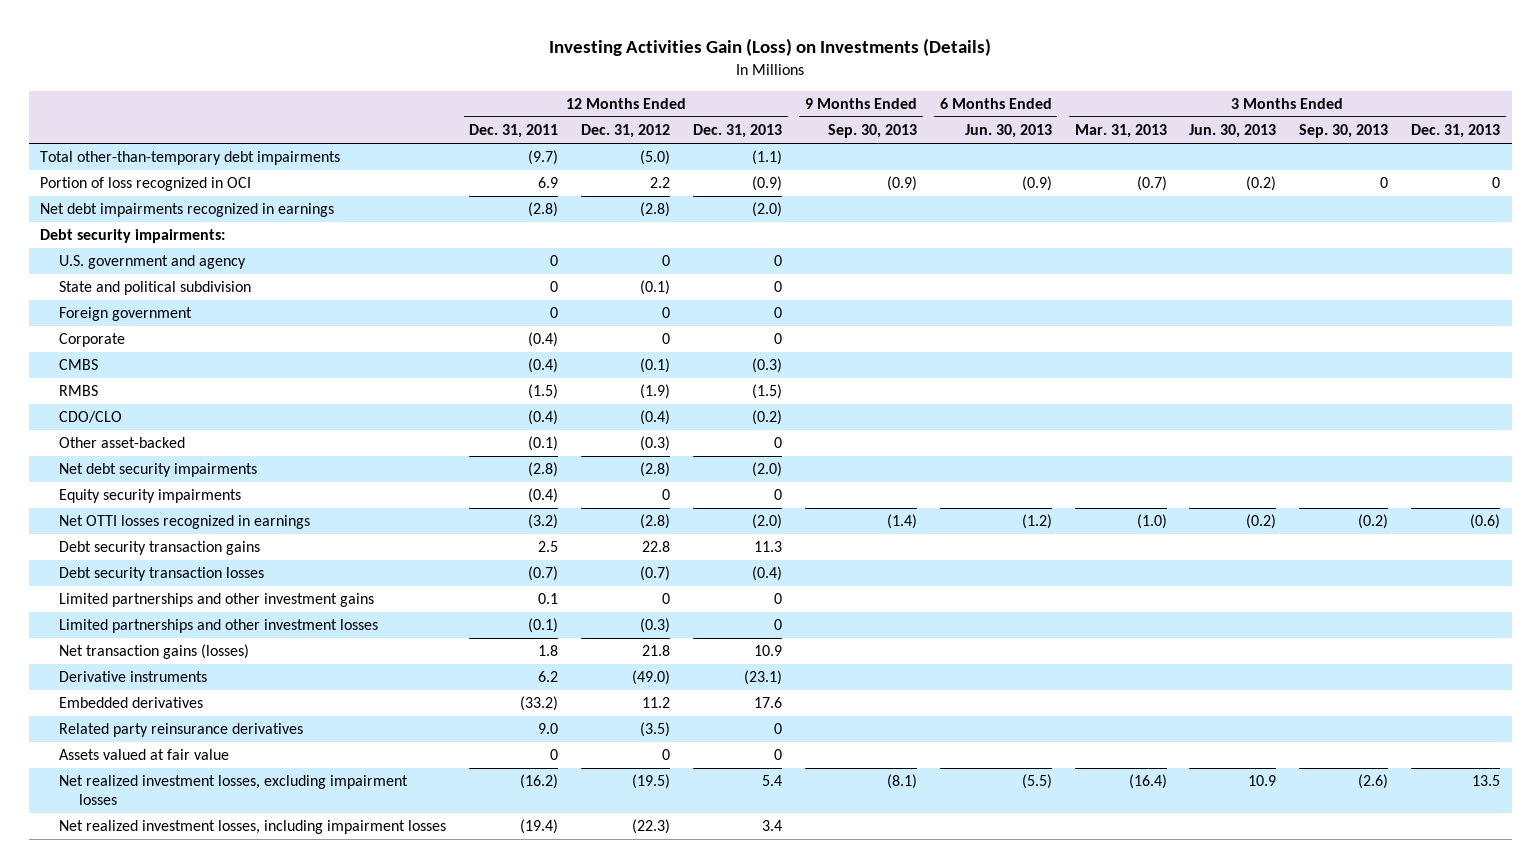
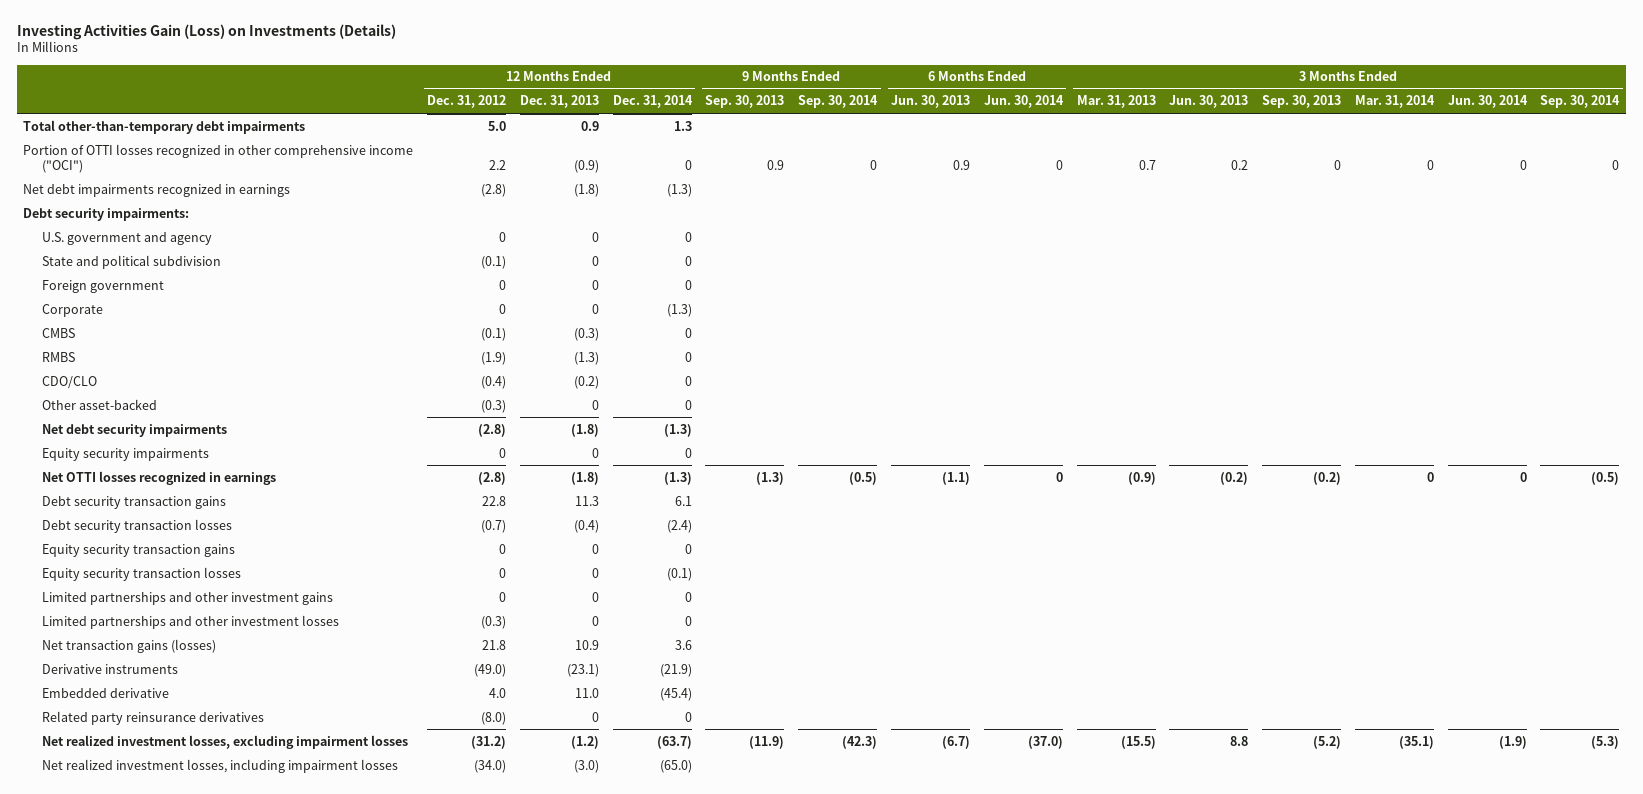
- | 12 Months Ended Dec. 31, 2011 | 12 Months Ended Dec. 31, 2012 | 12 Months Ended Dec. 31, 2013 | 9 Months Ended Sep. 30, 2013 | 6 Months Ended Jun. 30, 2013 | 3 Months Ended Mar. 31, 2013 | 3 Months Ended Jun. 30, 2013 | 3 Months Ended Sep. 30, 2013 | 3 Months Ended Dec. 31, 2013
+ | 12 Months Ended Dec. 31, 2012 | 12 Months Ended Dec. 31, 2013 | 12 Months Ended Dec. 31, 2014 | 9 Months Ended Sep. 30, 2013 | 9 Months Ended Sep. 30, 2014 | 6 Months Ended Jun. 30, 2013 | 6 Months Ended Jun. 30, 2014 | 3 Months Ended Mar. 31, 2013 | 3 Months Ended Jun. 30, 2013 | 3 Months Ended Sep. 30, 2013 | 3 Months Ended Mar. 31, 2014 | 3 Months Ended Jun. 30, 2014 | 3 Months Ended Sep. 30, 2014
- Total other-than-temporary debt impairments | (9.7) | (5.0) | (1.1) | | | | | |
- Portion of loss recognized in OCI | 6.9 | 2.2 | (0.9) | (0.9) | (0.9) | (0.7) | (0.2) | 0 | 0
- Net debt impairments recognized in earnings | (2.8) | (2.8) | (2.0) | | | | | |
+ Total other-than-temporary debt impairments | 5.0 | 0.9 | 1.3 | | | | | | | | | |
+ Portion of OTTI losses recognized in other comprehensive income ("OCI") | 2.2 | (0.9) | 0 | 0.9 | 0 | 0.9 | 0 | 0.7 | 0.2 | 0 | 0 | 0 | 0
+ Net debt impairments recognized in earnings | (2.8) | (1.8) | (1.3) | | | | | | | | | |
- RMBS | (1.5) | (1.9) | (1.5) | | | | | |
+ RMBS | (1.9) | (1.3) | 0 | | | | | | | | | |
- Net debt security impairments | (2.8) | (2.8) | (2.0) | | | | | |
+ Net debt security impairments | (2.8) | (1.8) | (1.3) | | | | | | | | | |
- Net OTTI losses recognized in earnings | (3.2) | (2.8) | (2.0) | (1.4) | (1.2) | (1.0) | (0.2) | (0.2) | (0.6)
+ Net OTTI losses recognized in earnings | (2.8) | (1.8) | (1.3) | (1.3) | (0.5) | (1.1) | 0 | (0.9) | (0.2) | (0.2) | 0 | 0 | (0.5)
+ Equity security transaction gains | 0 | 0 | 0 | | | | | | | | | |
+ Equity security transaction losses | 0 | 0 | (0.1) | | | | | | | | | |
- Embedded derivatives | (33.2) | 11.2 | 17.6 | | | | | |
- Related party reinsurance derivatives | 9.0 | (3.5) | 0 | | | | | |
- Assets valued at fair value | 0 | 0 | 0 | | | | | |
- Net realized investment losses, excluding impairment losses | (16.2) | (19.5) | 5.4 | (8.1) | (5.5) | (16.4) | 10.9 | (2.6) | 13.5
- Net realized investment losses, including impairment losses | (19.4) | (22.3) | 3.4 | | | | | |
+ Embedded derivative | 4.0 | 11.0 | (45.4) | | | | | | | | | |
+ Related party reinsurance derivatives | (8.0) | 0 | 0 | | | | | | | | | |
+ Net realized investment losses, excluding impairment losses | (31.2) | (1.2) | (63.7) | (11.9) | (42.3) | (6.7) | (37.0) | (15.5) | 8.8 | (5.2) | (35.1) | (1.9) | (5.3)
+ Net realized investment losses, including impairment losses | (34.0) | (3.0) | (65.0) | | | | | | | | | |

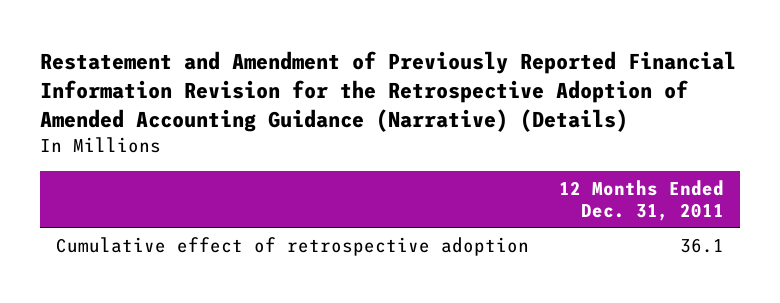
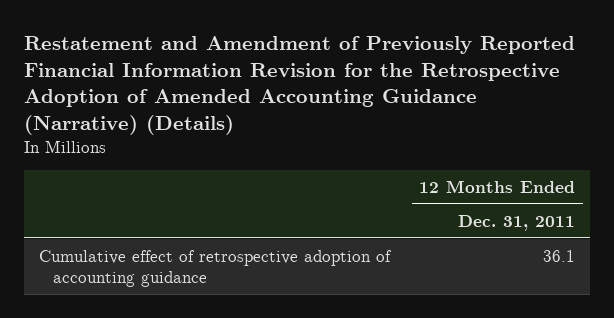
- Cumulative effect of retrospective adoption | 36.1
+ Cumulative effect of retrospective adoption of accounting guidance | 36.1

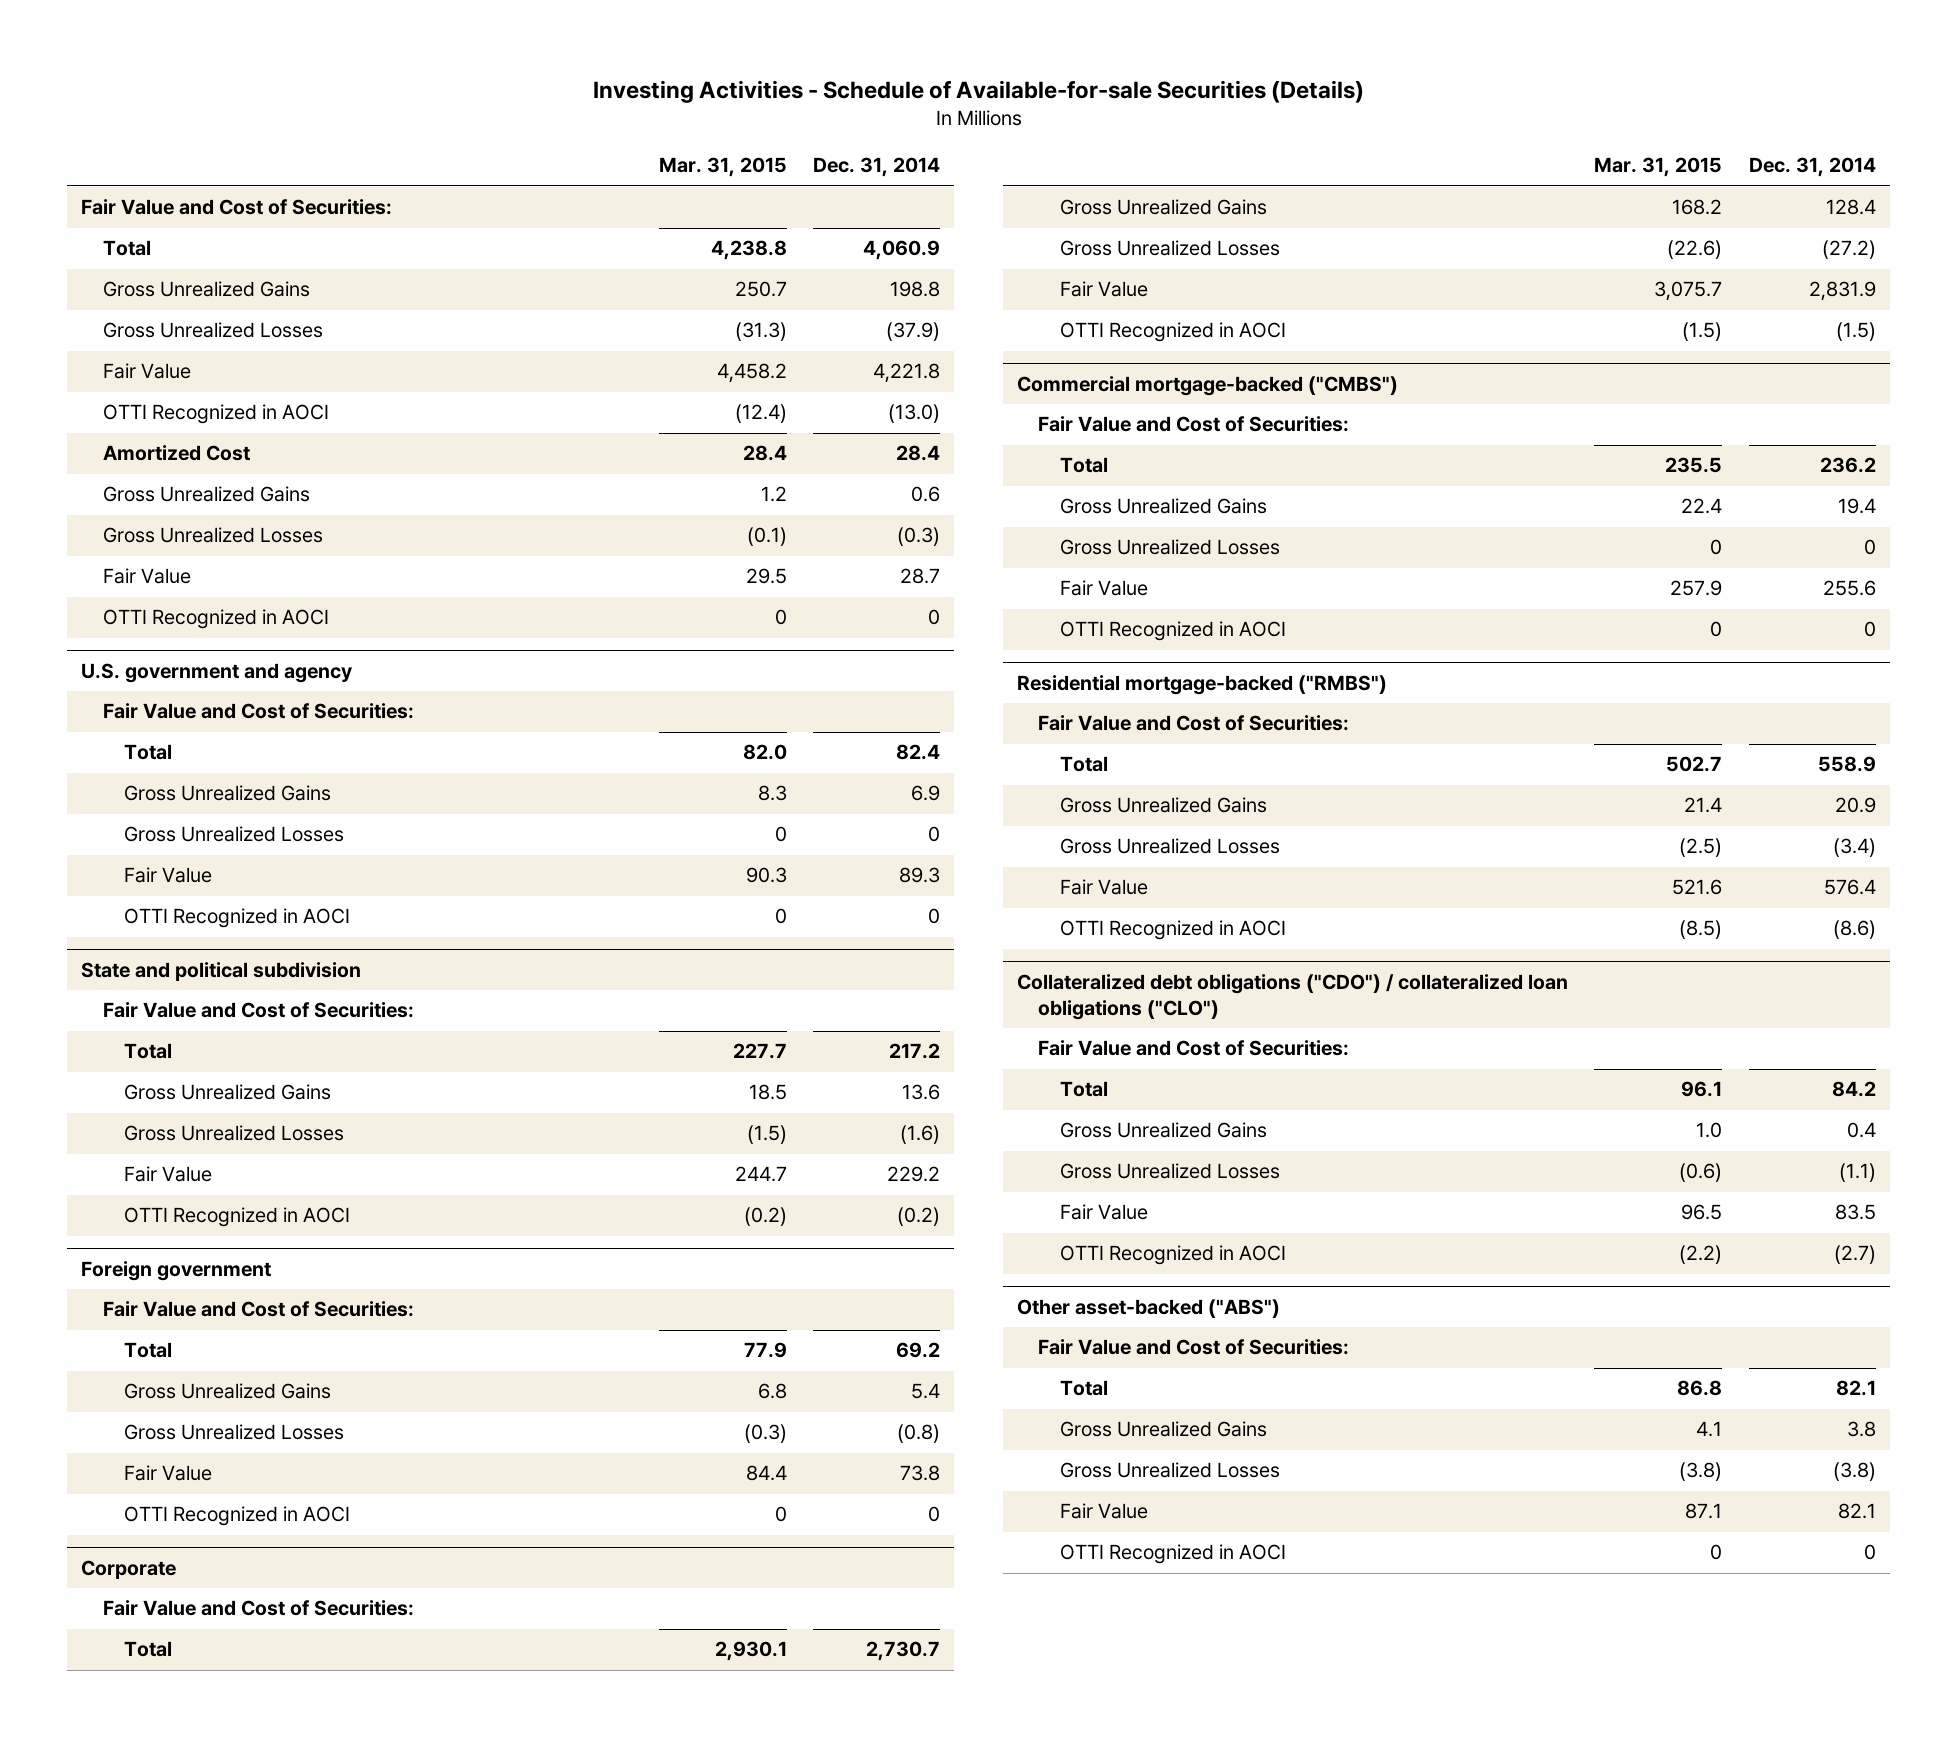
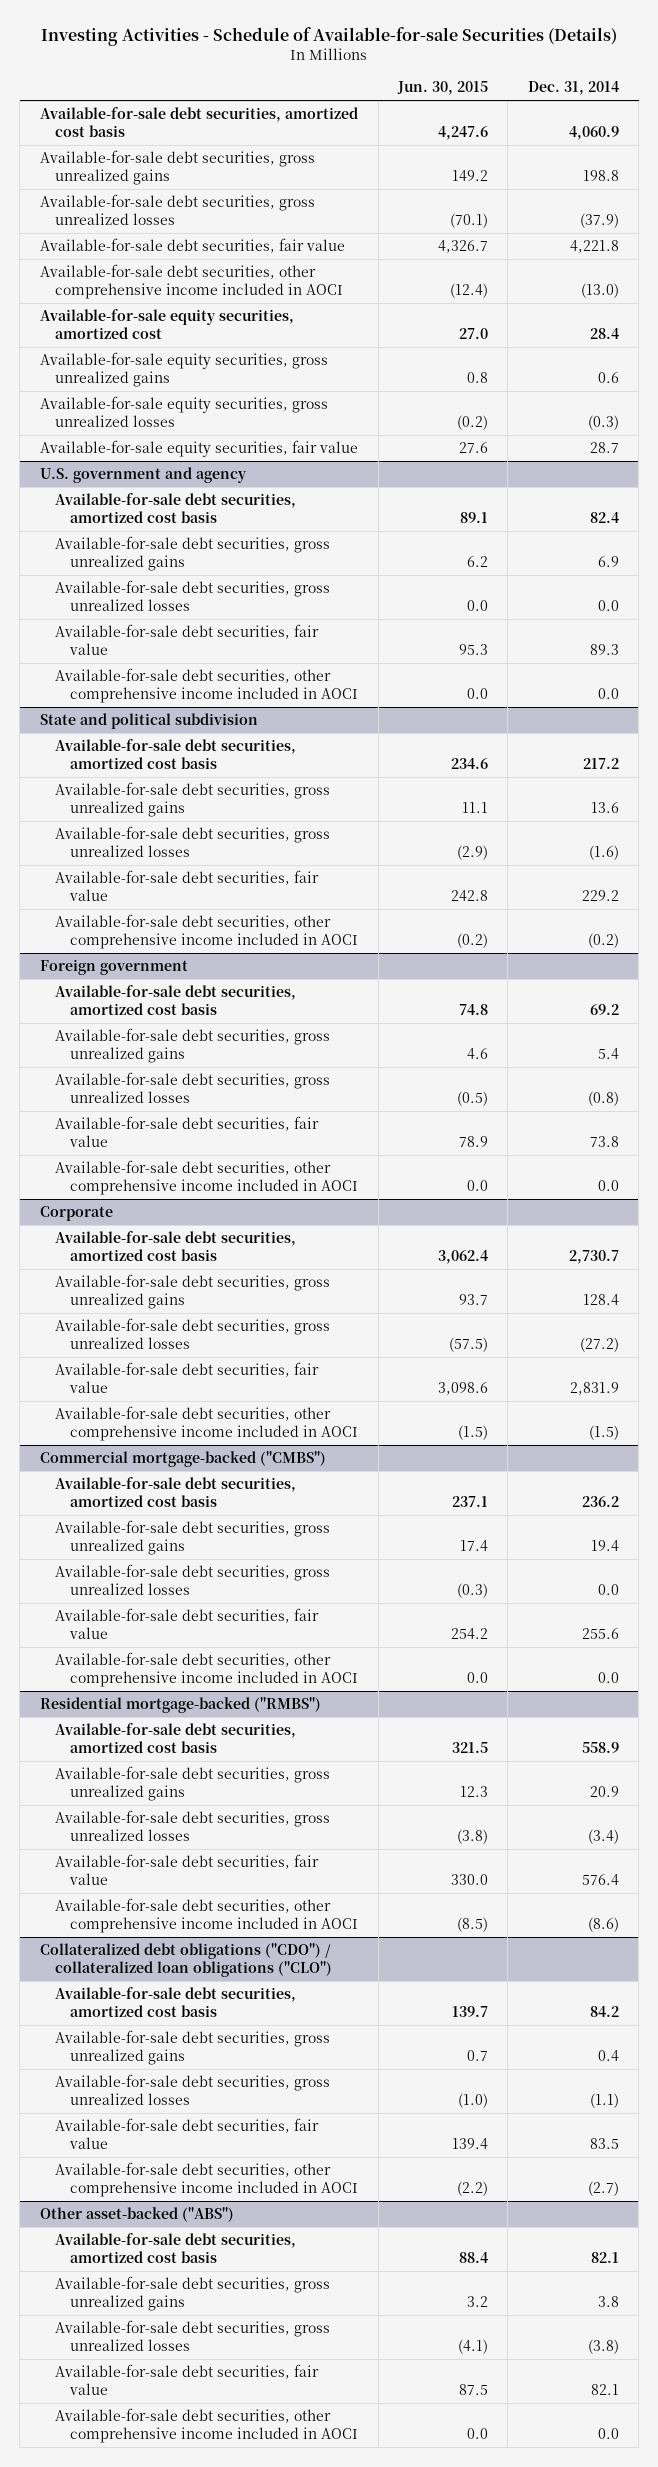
- | Mar. 31, 2015 | Dec. 31, 2014
+ | Jun. 30, 2015 | Dec. 31, 2014
- Fair Value and Cost of Securities:
- Total | 4,238.8 | 4,060.9
- Gross Unrealized Gains | 250.7 | 198.8
- Gross Unrealized Losses | (31.3) | (37.9)
- Fair Value | 4,458.2 | 4,221.8
- OTTI Recognized in AOCI | (12.4) | (13.0)
- Amortized Cost | 28.4 | 28.4
- Gross Unrealized Gains | 1.2 | 0.6
- Gross Unrealized Losses | (0.1) | (0.3)
- Fair Value | 29.5 | 28.7
- OTTI Recognized in AOCI | 0 | 0
+ Available-for-sale debt securities, amortized cost basis | 4,247.6 | 4,060.9
+ Available-for-sale debt securities, gross unrealized gains | 149.2 | 198.8
+ Available-for-sale debt securities, gross unrealized losses | (70.1) | (37.9)
+ Available-for-sale debt securities, fair value | 4,326.7 | 4,221.8
+ Available-for-sale debt securities, other comprehensive income included in AOCI | (12.4) | (13.0)
+ Available-for-sale equity securities, amortized cost | 27.0 | 28.4
+ Available-for-sale equity securities, gross unrealized gains | 0.8 | 0.6
+ Available-for-sale equity securities, gross unrealized losses | (0.2) | (0.3)
+ Available-for-sale equity securities, fair value | 27.6 | 28.7
@ U.S. government and agency
- Fair Value and Cost of Securities:
- Total | 82.0 | 82.4
- Gross Unrealized Gains | 8.3 | 6.9
- Gross Unrealized Losses | 0 | 0
- Fair Value | 90.3 | 89.3
- OTTI Recognized in AOCI | 0 | 0
+ Available-for-sale debt securities, amortized cost basis | 89.1 | 82.4
+ Available-for-sale debt securities, gross unrealized gains | 6.2 | 6.9
+ Available-for-sale debt securities, gross unrealized losses | 0.0 | 0.0
+ Available-for-sale debt securities, fair value | 95.3 | 89.3
+ Available-for-sale debt securities, other comprehensive income included in AOCI | 0.0 | 0.0
@ State and political subdivision
- Fair Value and Cost of Securities:
- Total | 227.7 | 217.2
- Gross Unrealized Gains | 18.5 | 13.6
- Gross Unrealized Losses | (1.5) | (1.6)
- Fair Value | 244.7 | 229.2
- OTTI Recognized in AOCI | (0.2) | (0.2)
+ Available-for-sale debt securities, amortized cost basis | 234.6 | 217.2
+ Available-for-sale debt securities, gross unrealized gains | 11.1 | 13.6
+ Available-for-sale debt securities, gross unrealized losses | (2.9) | (1.6)
+ Available-for-sale debt securities, fair value | 242.8 | 229.2
+ Available-for-sale debt securities, other comprehensive income included in AOCI | (0.2) | (0.2)
@ Foreign government
- Fair Value and Cost of Securities:
- Total | 77.9 | 69.2
- Gross Unrealized Gains | 6.8 | 5.4
- Gross Unrealized Losses | (0.3) | (0.8)
- Fair Value | 84.4 | 73.8
- OTTI Recognized in AOCI | 0 | 0
+ Available-for-sale debt securities, amortized cost basis | 74.8 | 69.2
+ Available-for-sale debt securities, gross unrealized gains | 4.6 | 5.4
+ Available-for-sale debt securities, gross unrealized losses | (0.5) | (0.8)
+ Available-for-sale debt securities, fair value | 78.9 | 73.8
+ Available-for-sale debt securities, other comprehensive income included in AOCI | 0.0 | 0.0
@ Corporate
- Fair Value and Cost of Securities:
- Total | 2,930.1 | 2,730.7
- Gross Unrealized Gains | 168.2 | 128.4
- Gross Unrealized Losses | (22.6) | (27.2)
- Fair Value | 3,075.7 | 2,831.9
- OTTI Recognized in AOCI | (1.5) | (1.5)
+ Available-for-sale debt securities, amortized cost basis | 3,062.4 | 2,730.7
+ Available-for-sale debt securities, gross unrealized gains | 93.7 | 128.4
+ Available-for-sale debt securities, gross unrealized losses | (57.5) | (27.2)
+ Available-for-sale debt securities, fair value | 3,098.6 | 2,831.9
+ Available-for-sale debt securities, other comprehensive income included in AOCI | (1.5) | (1.5)
@ Commercial mortgage-backed ("CMBS")
- Fair Value and Cost of Securities:
- Total | 235.5 | 236.2
- Gross Unrealized Gains | 22.4 | 19.4
- Gross Unrealized Losses | 0 | 0
- Fair Value | 257.9 | 255.6
- OTTI Recognized in AOCI | 0 | 0
+ Available-for-sale debt securities, amortized cost basis | 237.1 | 236.2
+ Available-for-sale debt securities, gross unrealized gains | 17.4 | 19.4
+ Available-for-sale debt securities, gross unrealized losses | (0.3) | 0.0
+ Available-for-sale debt securities, fair value | 254.2 | 255.6
+ Available-for-sale debt securities, other comprehensive income included in AOCI | 0.0 | 0.0
@ Residential mortgage-backed ("RMBS")
- Fair Value and Cost of Securities:
- Total | 502.7 | 558.9
- Gross Unrealized Gains | 21.4 | 20.9
- Gross Unrealized Losses | (2.5) | (3.4)
- Fair Value | 521.6 | 576.4
- OTTI Recognized in AOCI | (8.5) | (8.6)
+ Available-for-sale debt securities, amortized cost basis | 321.5 | 558.9
+ Available-for-sale debt securities, gross unrealized gains | 12.3 | 20.9
+ Available-for-sale debt securities, gross unrealized losses | (3.8) | (3.4)
+ Available-for-sale debt securities, fair value | 330.0 | 576.4
+ Available-for-sale debt securities, other comprehensive income included in AOCI | (8.5) | (8.6)
@ Collateralized debt obligations ("CDO") / collateralized loan obligations ("CLO")
- Fair Value and Cost of Securities:
- Total | 96.1 | 84.2
- Gross Unrealized Gains | 1.0 | 0.4
- Gross Unrealized Losses | (0.6) | (1.1)
- Fair Value | 96.5 | 83.5
- OTTI Recognized in AOCI | (2.2) | (2.7)
+ Available-for-sale debt securities, amortized cost basis | 139.7 | 84.2
+ Available-for-sale debt securities, gross unrealized gains | 0.7 | 0.4
+ Available-for-sale debt securities, gross unrealized losses | (1.0) | (1.1)
+ Available-for-sale debt securities, fair value | 139.4 | 83.5
+ Available-for-sale debt securities, other comprehensive income included in AOCI | (2.2) | (2.7)
@ Other asset-backed ("ABS")
- Fair Value and Cost of Securities:
- Total | 86.8 | 82.1
- Gross Unrealized Gains | 4.1 | 3.8
- Gross Unrealized Losses | (3.8) | (3.8)
- Fair Value | 87.1 | 82.1
- OTTI Recognized in AOCI | 0 | 0
+ Available-for-sale debt securities, amortized cost basis | 88.4 | 82.1
+ Available-for-sale debt securities, gross unrealized gains | 3.2 | 3.8
+ Available-for-sale debt securities, gross unrealized losses | (4.1) | (3.8)
+ Available-for-sale debt securities, fair value | 87.5 | 82.1
+ Available-for-sale debt securities, other comprehensive income included in AOCI | 0.0 | 0.0

